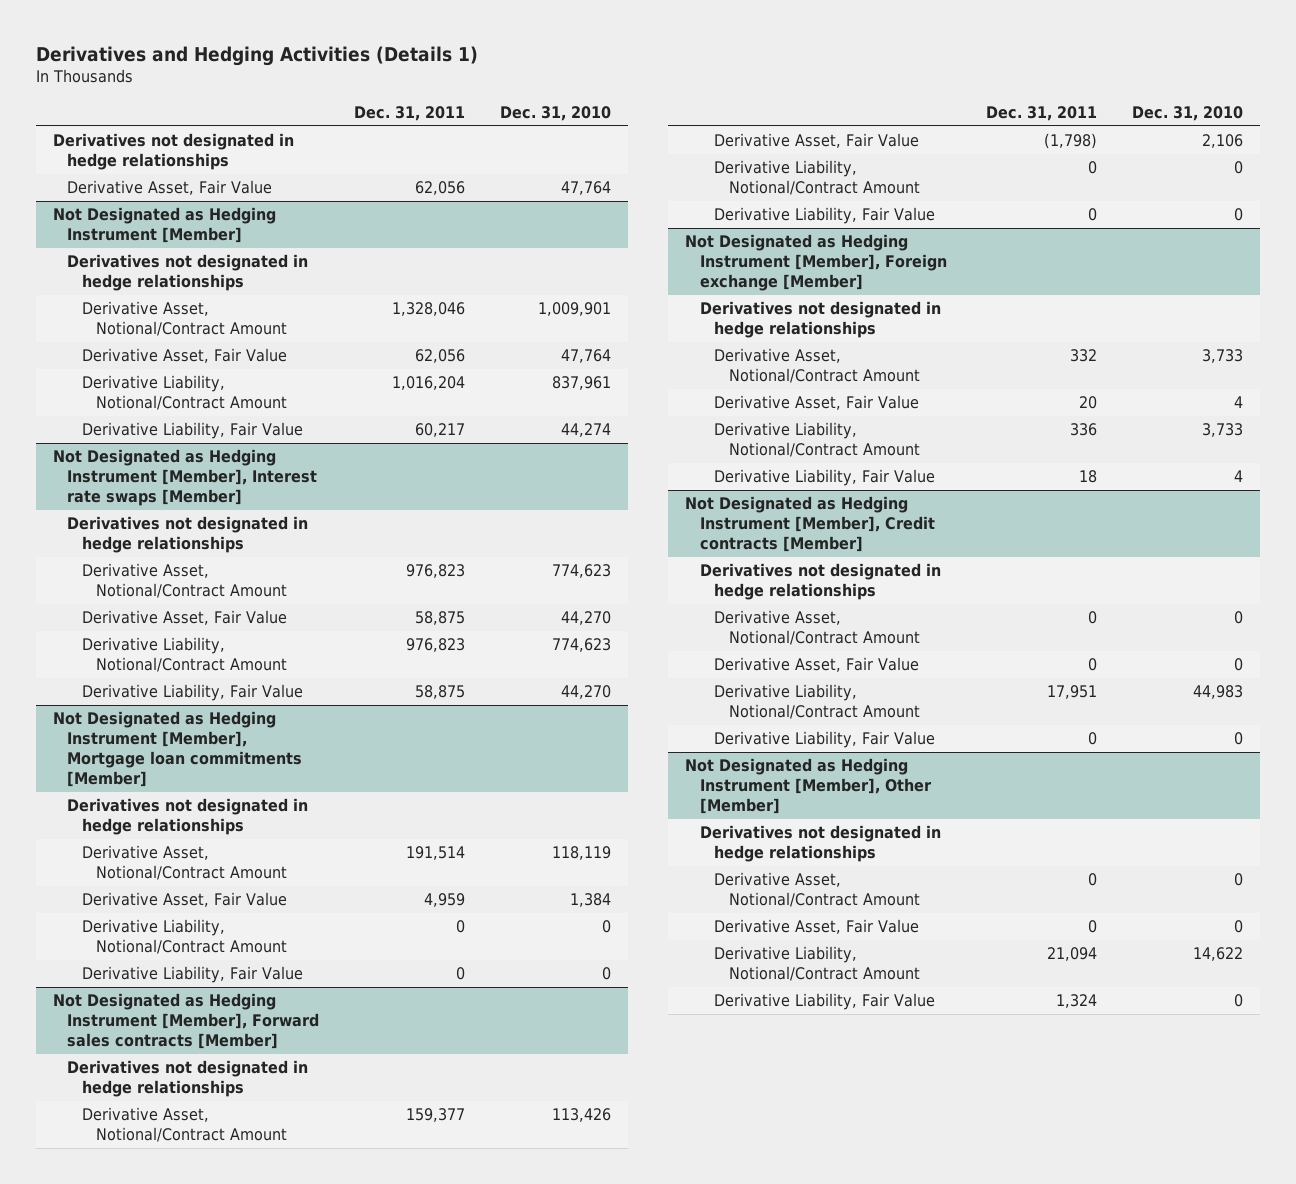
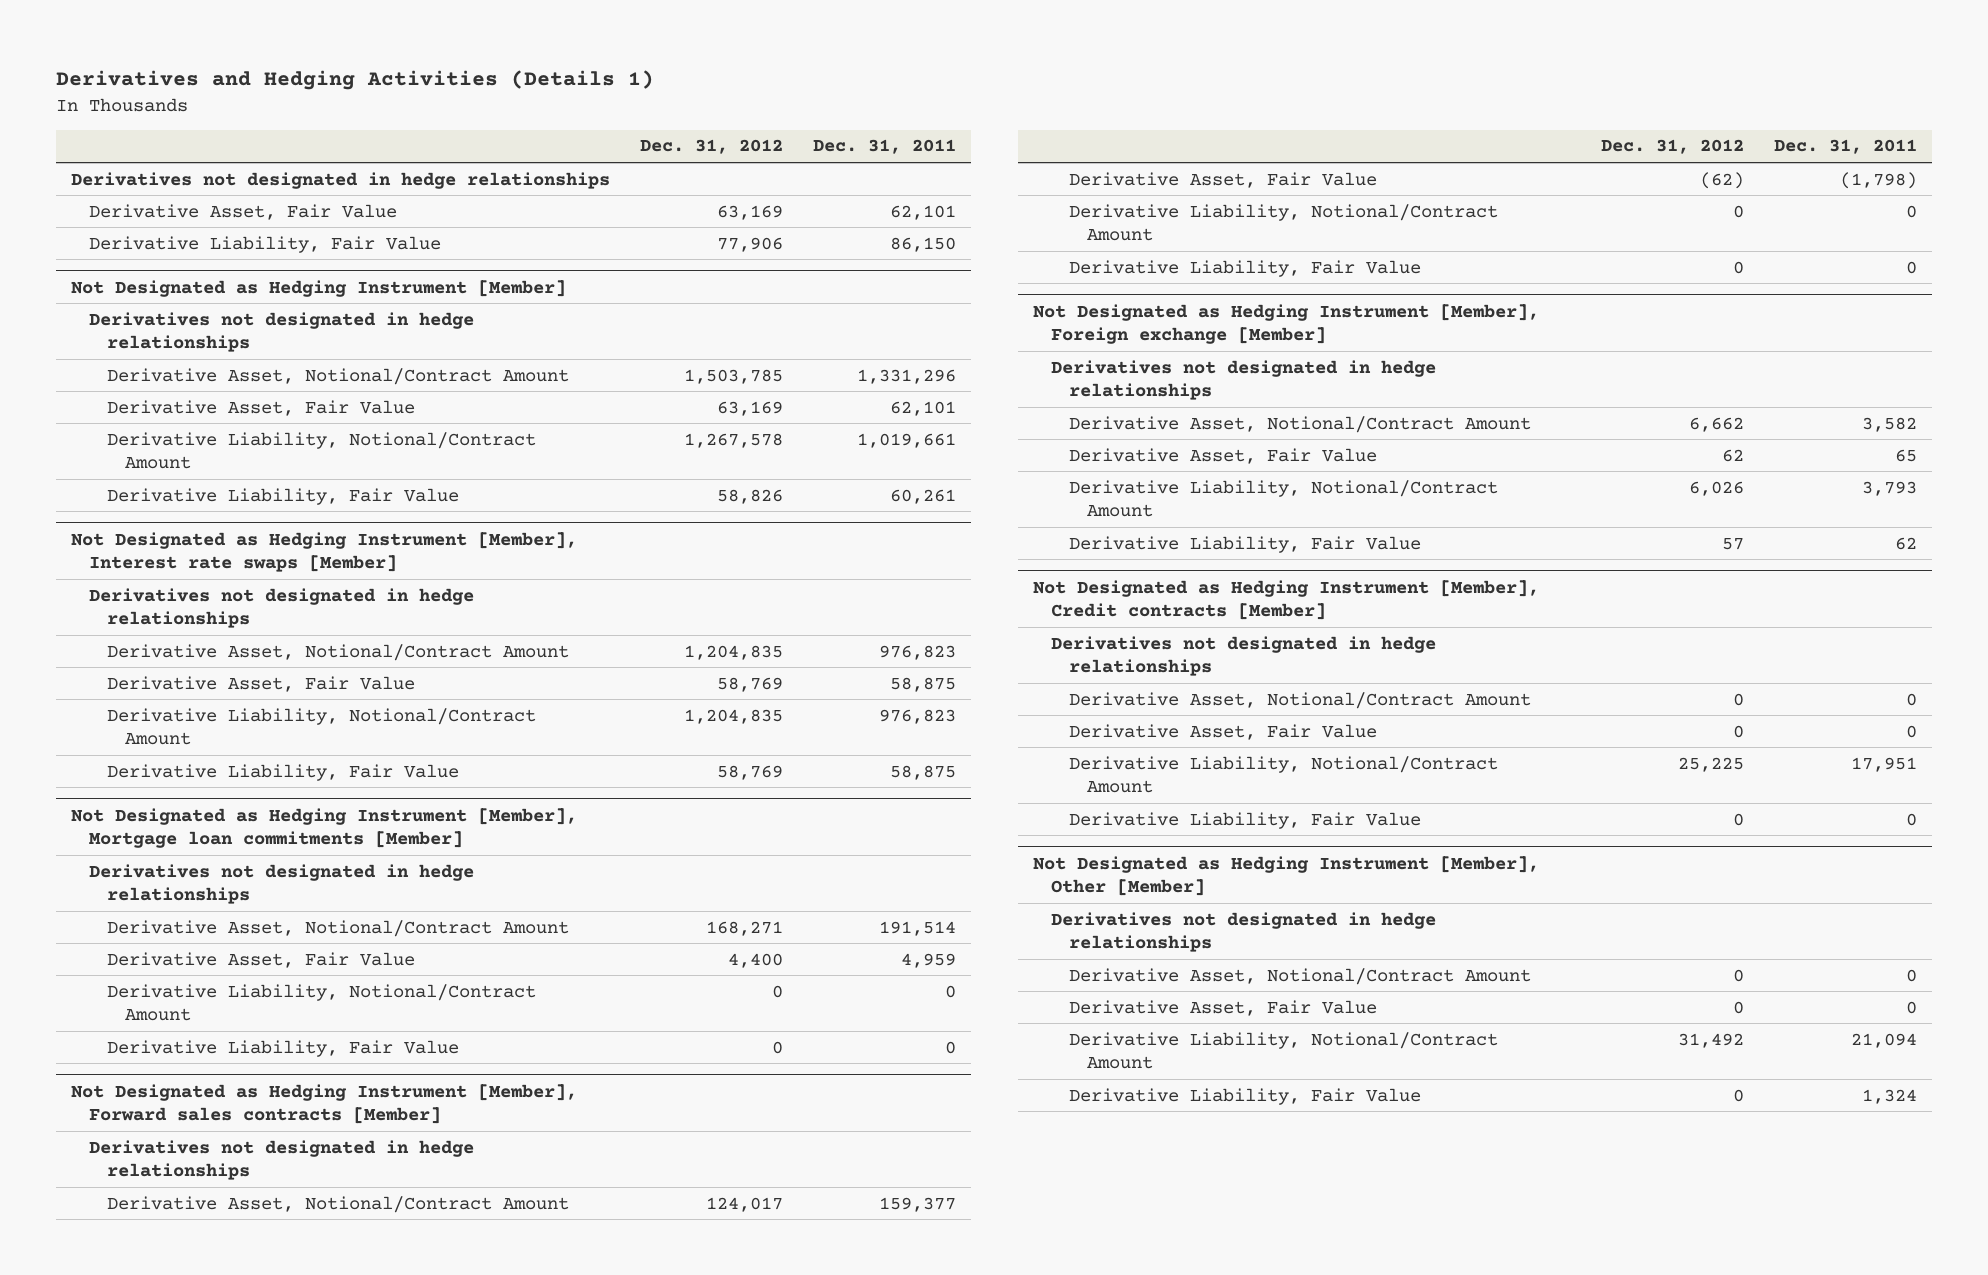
- | Dec. 31, 2011 | Dec. 31, 2010
+ | Dec. 31, 2012 | Dec. 31, 2011
- Derivative Asset, Fair Value | 62,056 | 47,764
+ Derivative Asset, Fair Value | 63,169 | 62,101
+ Derivative Liability, Fair Value | 77,906 | 86,150
@ Not Designated as Hedging Instrument [Member]
- Derivative Asset, Notional/Contract Amount | 1,328,046 | 1,009,901
- Derivative Asset, Fair Value | 62,056 | 47,764
- Derivative Liability, Notional/Contract Amount | 1,016,204 | 837,961
- Derivative Liability, Fair Value | 60,217 | 44,274
+ Derivative Asset, Notional/Contract Amount | 1,503,785 | 1,331,296
+ Derivative Asset, Fair Value | 63,169 | 62,101
+ Derivative Liability, Notional/Contract Amount | 1,267,578 | 1,019,661
+ Derivative Liability, Fair Value | 58,826 | 60,261
@ Not Designated as Hedging Instrument [Member], Foreign exchange [Member]
- Derivative Asset, Notional/Contract Amount | 332 | 3,733
- Derivative Asset, Fair Value | 20 | 4
- Derivative Liability, Notional/Contract Amount | 336 | 3,733
- Derivative Liability, Fair Value | 18 | 4
+ Derivative Asset, Notional/Contract Amount | 6,662 | 3,582
+ Derivative Asset, Fair Value | 62 | 65
+ Derivative Liability, Notional/Contract Amount | 6,026 | 3,793
+ Derivative Liability, Fair Value | 57 | 62

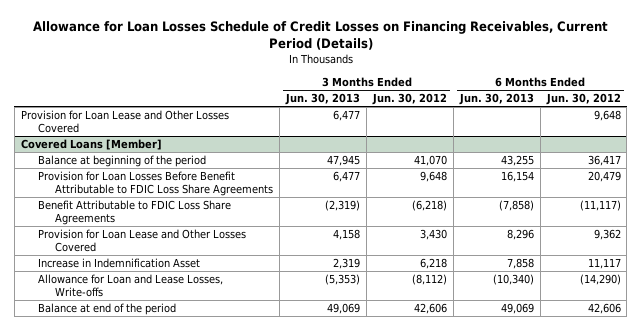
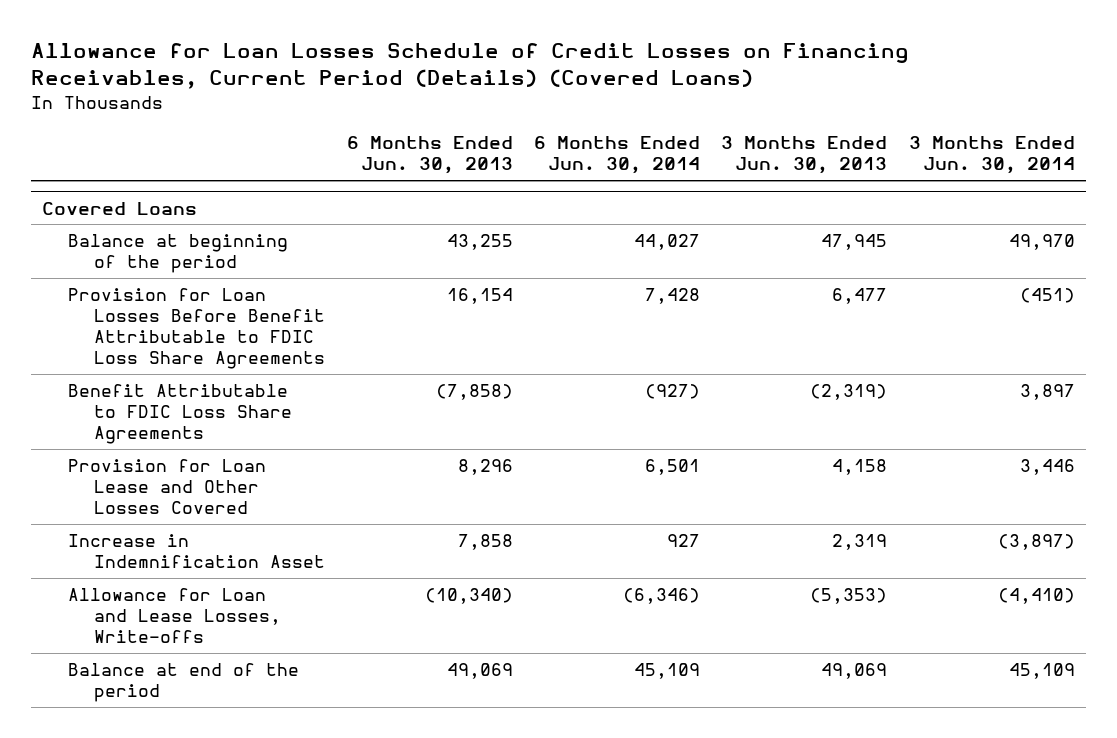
- Allowance for Loan Losses Schedule of Credit Losses on Financing Receivables, Current Period (Details)
+ Allowance for Loan Losses Schedule of Credit Losses on Financing Receivables, Current Period (Details) (Covered Loans)
- | 3 Months Ended Jun. 30, 2013 | 3 Months Ended Jun. 30, 2012 | 6 Months Ended Jun. 30, 2013 | 6 Months Ended Jun. 30, 2012
+ | 6 Months Ended Jun. 30, 2013 | 6 Months Ended Jun. 30, 2014 | 3 Months Ended Jun. 30, 2013 | 3 Months Ended Jun. 30, 2014
- Provision for Loan Lease and Other Losses Covered | 6,477 | | | 9,648
- Covered Loans [Member]
+ Covered Loans

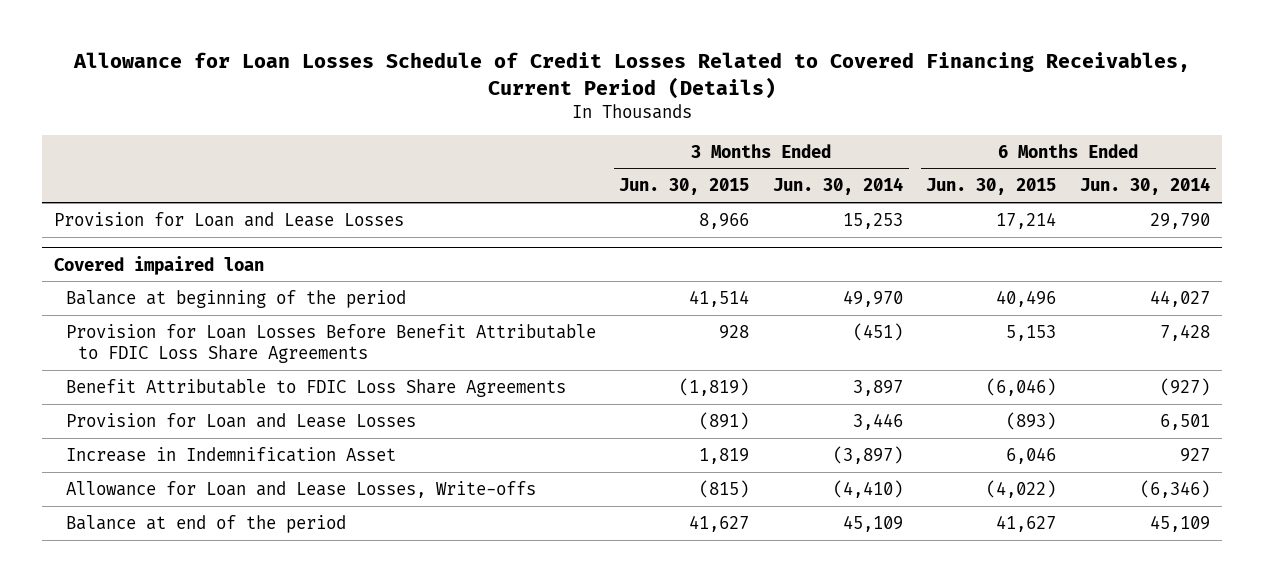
- Allowance for Loan Losses Schedule of Credit Losses on Financing Receivables, Current Period (Details) (Covered Loans)
+ Allowance for Loan Losses Schedule of Credit Losses Related to Covered Financing Receivables, Current Period (Details)
- | 6 Months Ended Jun. 30, 2013 | 6 Months Ended Jun. 30, 2014 | 3 Months Ended Jun. 30, 2013 | 3 Months Ended Jun. 30, 2014
+ | 3 Months Ended Jun. 30, 2015 | 3 Months Ended Jun. 30, 2014 | 6 Months Ended Jun. 30, 2015 | 6 Months Ended Jun. 30, 2014
- Covered Loans
+ Provision for Loan and Lease Losses | 8,966 | 15,253 | 17,214 | 29,790
+ Covered impaired loan
- Provision for Loan Lease and Other Losses Covered | 8,296 | 6,501 | 4,158 | 3,446
+ Provision for Loan and Lease Losses | (891) | 3,446 | (893) | 6,501

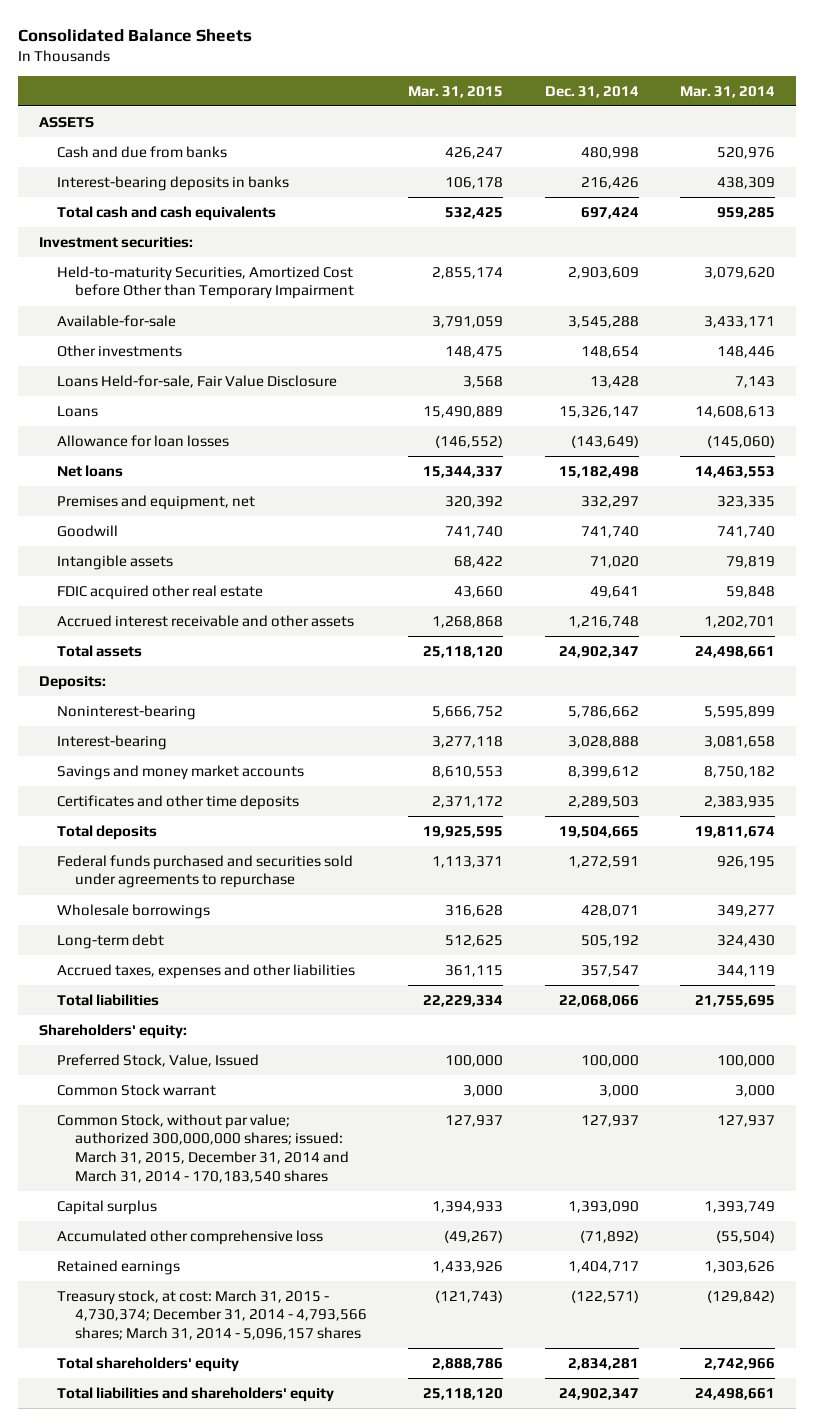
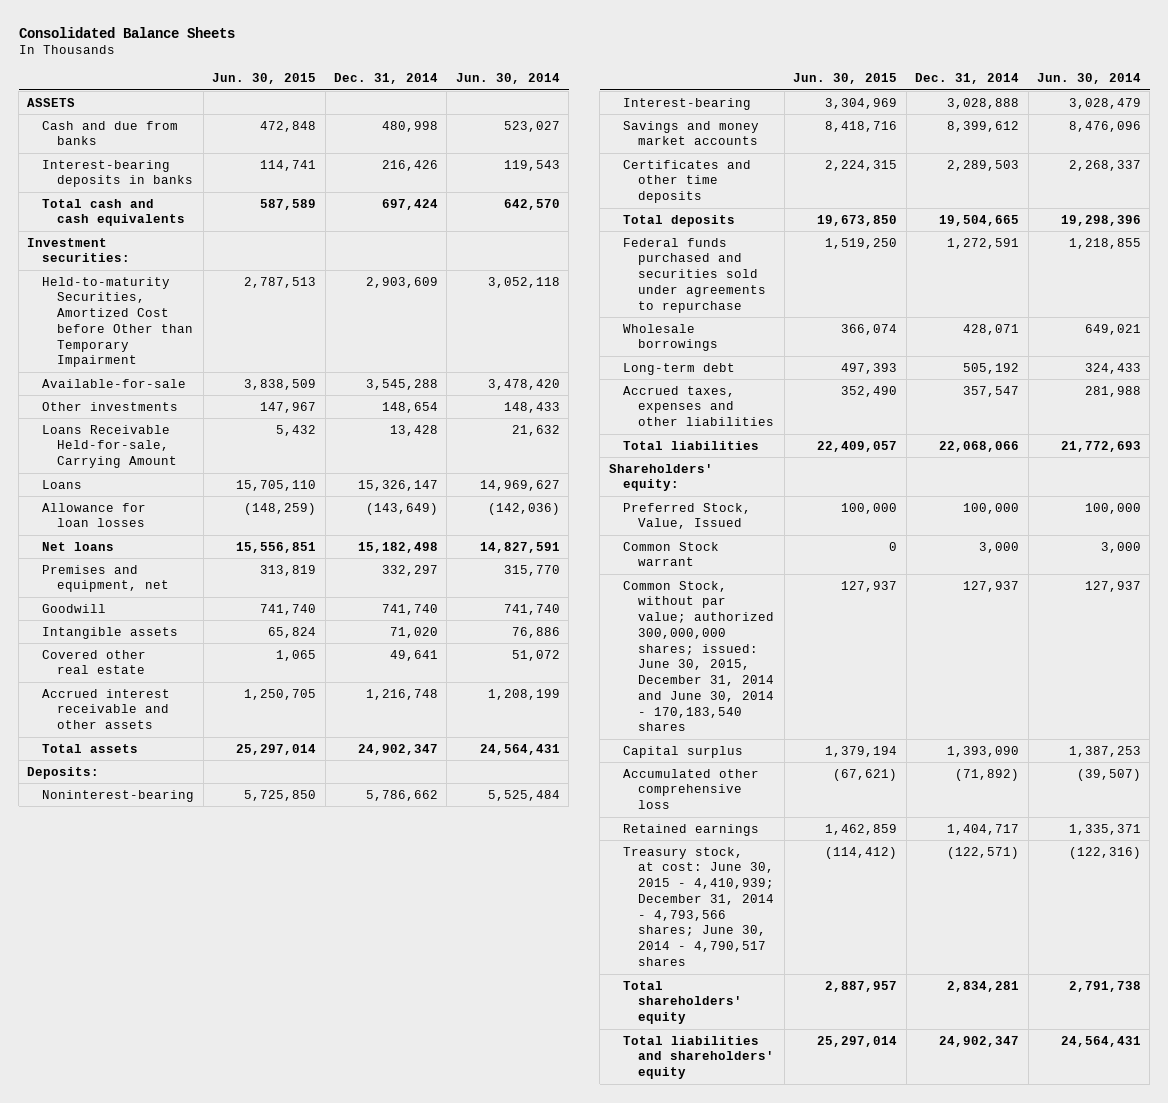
- | Mar. 31, 2015 | Dec. 31, 2014 | Mar. 31, 2014
+ | Jun. 30, 2015 | Dec. 31, 2014 | Jun. 30, 2014
- Loans Held-for-sale, Fair Value Disclosure | 3,568 | 13,428 | 7,143
+ Loans Receivable Held-for-sale, Carrying Amount | 5,432 | 13,428 | 21,632
- FDIC acquired other real estate | 43,660 | 49,641 | 59,848
+ Covered other real estate | 1,065 | 49,641 | 51,072
- Common Stock, without par value; authorized 300,000,000 shares; issued: March 31, 2015, December 31, 2014 and March 31, 2014 - 170,183,540 shares | 127,937 | 127,937 | 127,937
+ Common Stock, without par value; authorized 300,000,000 shares; issued: June 30, 2015, December 31, 2014 and June 30, 2014 - 170,183,540 shares | 127,937 | 127,937 | 127,937
- Treasury stock, at cost: March 31, 2015 - 4,730,374; December 31, 2014 - 4,793,566 shares; March 31, 2014 - 5,096,157 shares | (121,743) | (122,571) | (129,842)
+ Treasury stock, at cost: June 30, 2015 - 4,410,939; December 31, 2014 - 4,793,566 shares; June 30, 2014 - 4,790,517 shares | (114,412) | (122,571) | (122,316)

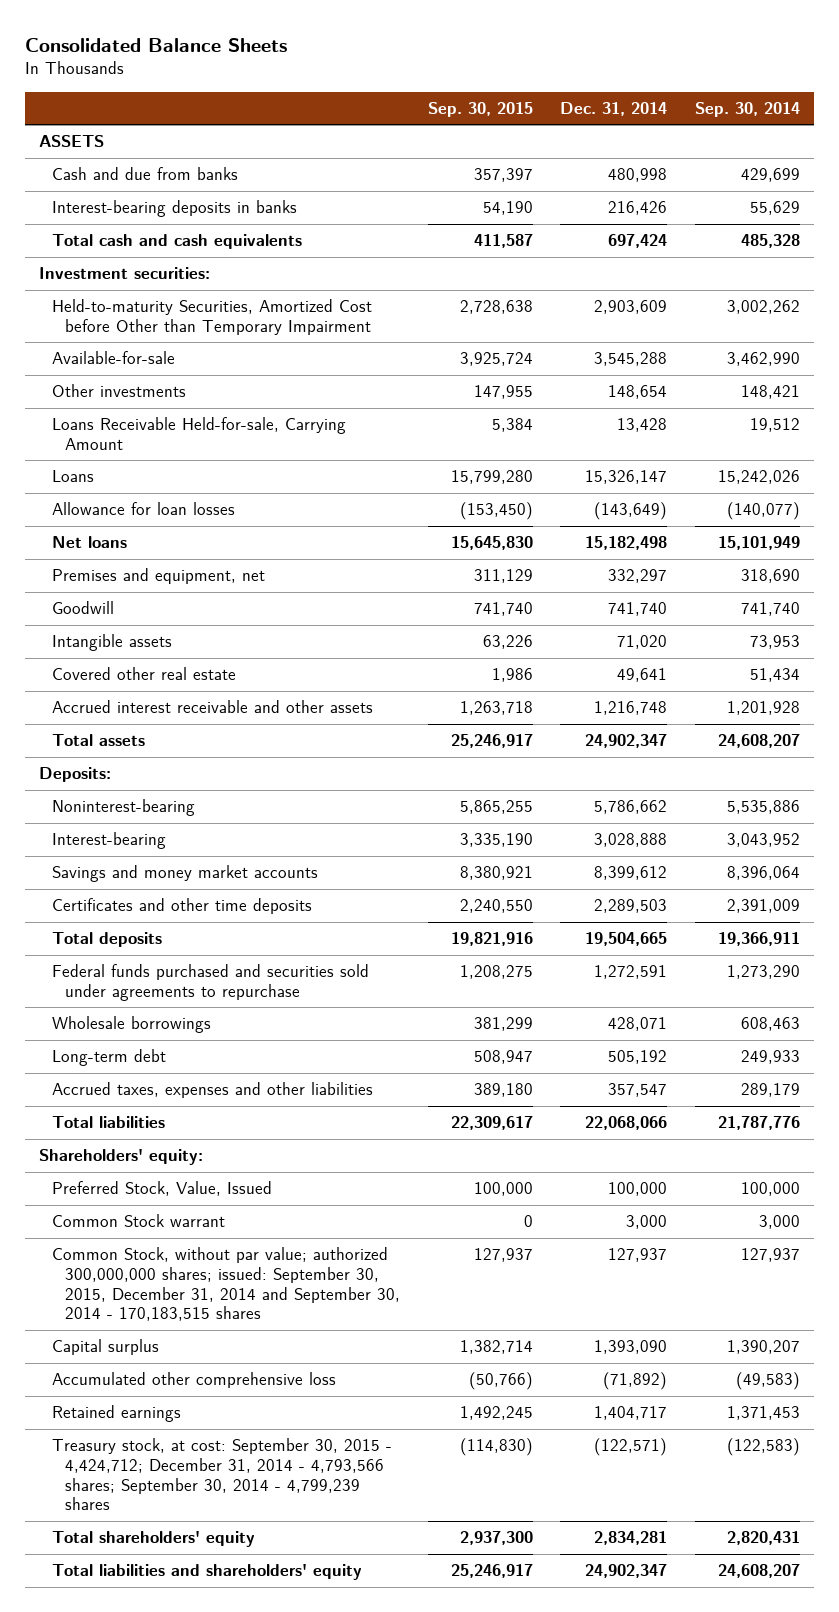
- | Jun. 30, 2015 | Dec. 31, 2014 | Jun. 30, 2014
+ | Sep. 30, 2015 | Dec. 31, 2014 | Sep. 30, 2014
- Common Stock, without par value; authorized 300,000,000 shares; issued: June 30, 2015, December 31, 2014 and June 30, 2014 - 170,183,540 shares | 127,937 | 127,937 | 127,937
+ Common Stock, without par value; authorized 300,000,000 shares; issued: September 30, 2015, December 31, 2014 and September 30, 2014 - 170,183,515 shares | 127,937 | 127,937 | 127,937
- Treasury stock, at cost: June 30, 2015 - 4,410,939; December 31, 2014 - 4,793,566 shares; June 30, 2014 - 4,790,517 shares | (114,412) | (122,571) | (122,316)
+ Treasury stock, at cost: September 30, 2015 - 4,424,712; December 31, 2014 - 4,793,566 shares; September 30, 2014 - 4,799,239 shares | (114,830) | (122,571) | (122,583)

